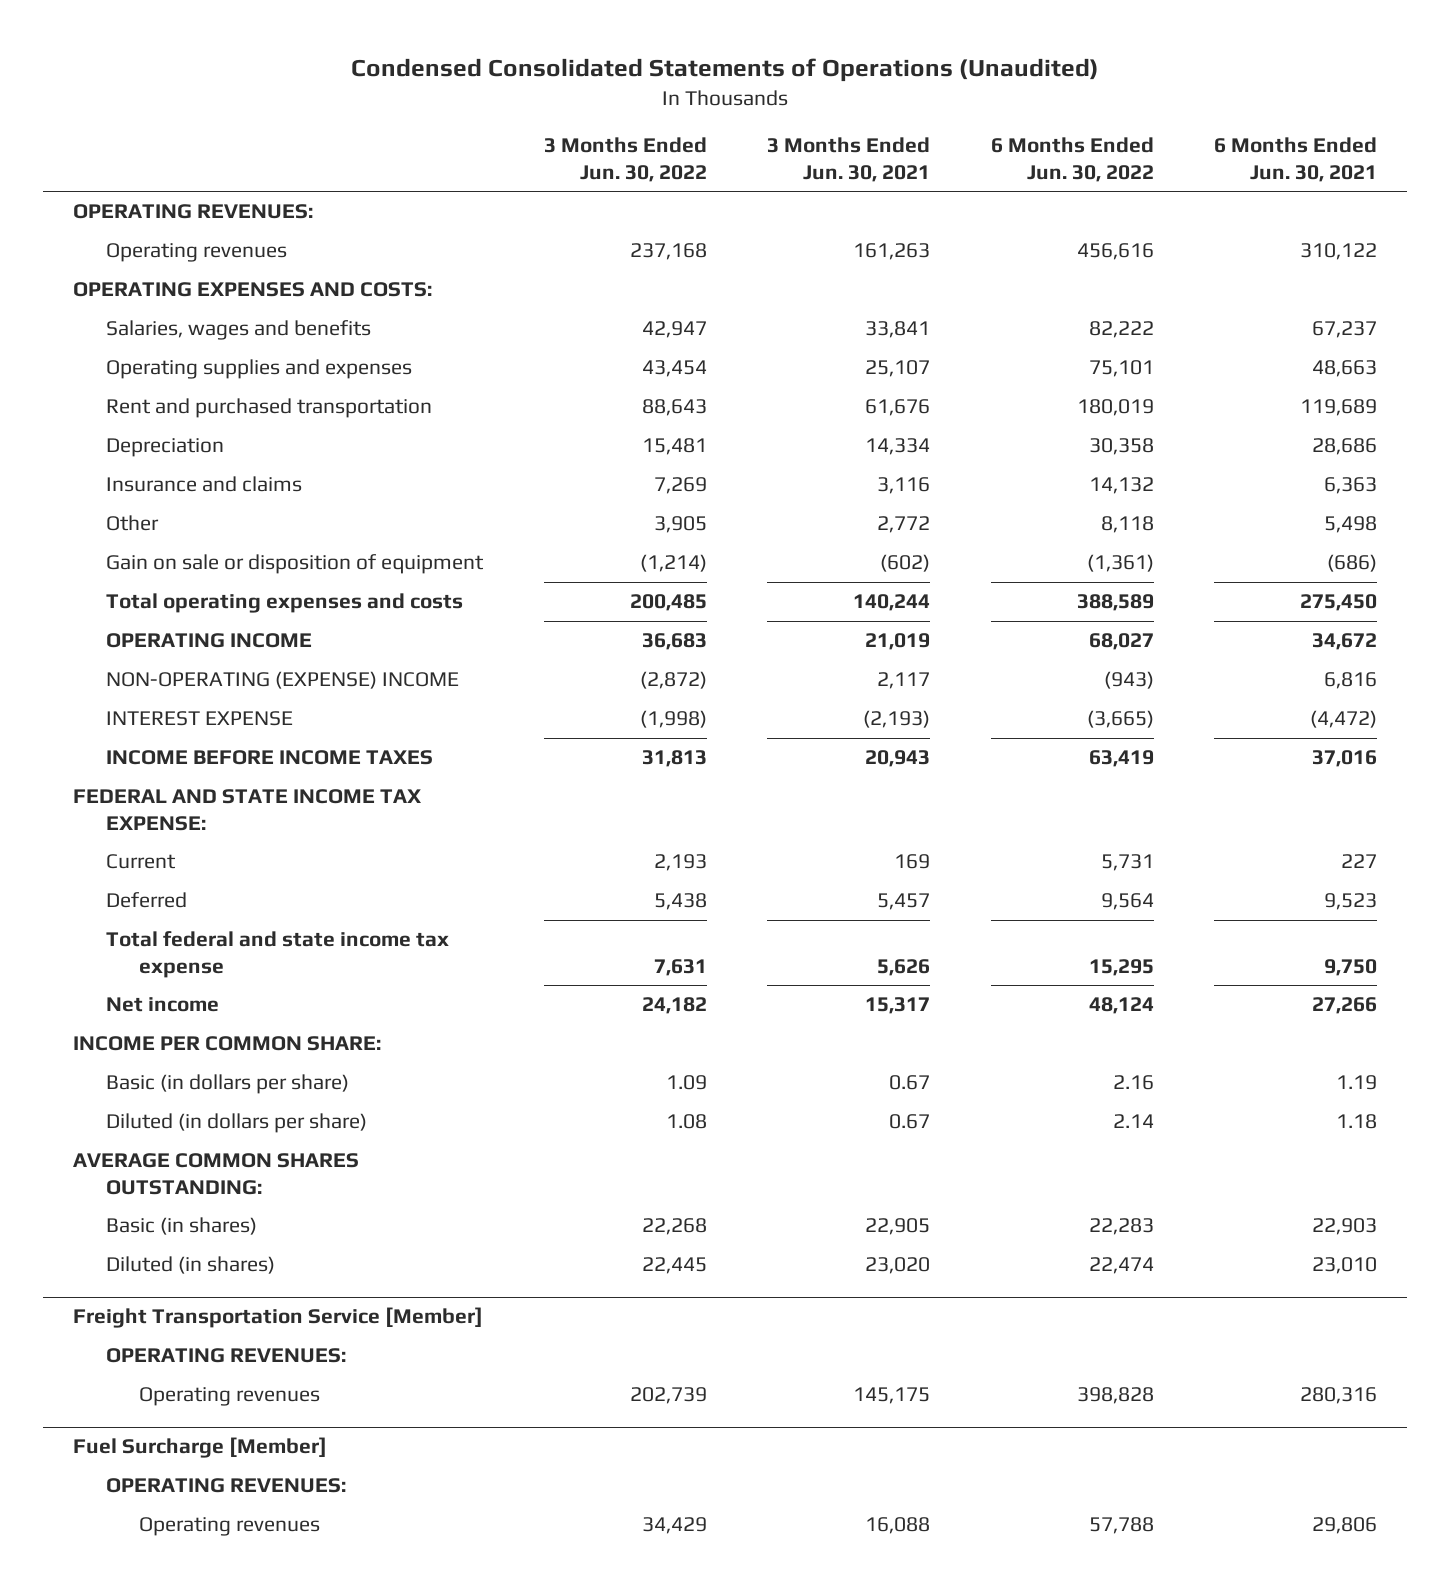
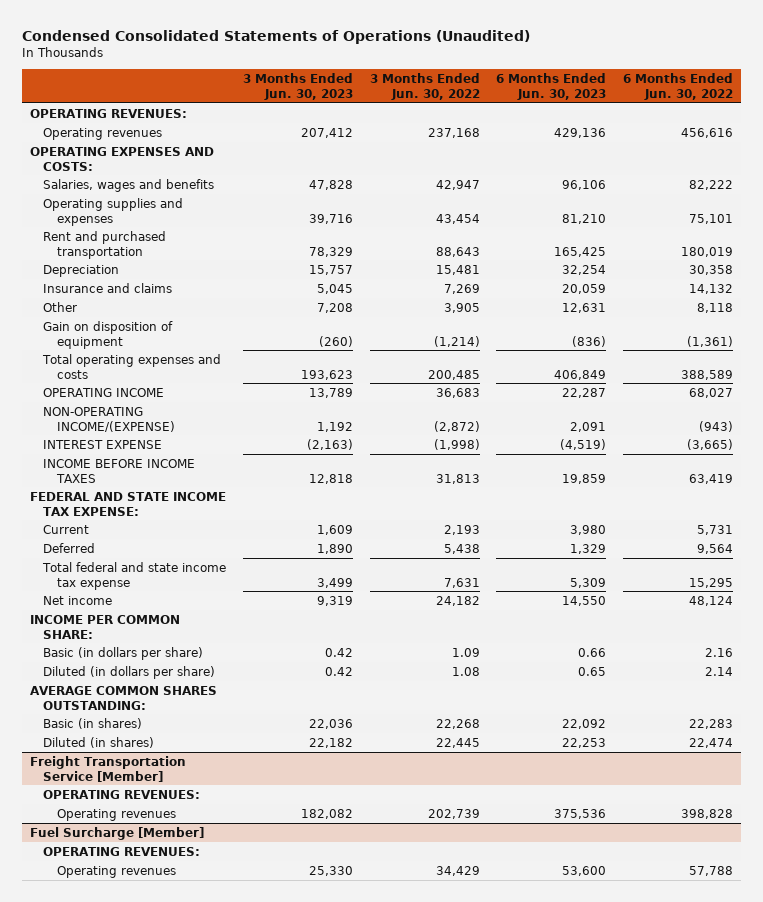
- | 3 Months Ended Jun. 30, 2022 | 3 Months Ended Jun. 30, 2021 | 6 Months Ended Jun. 30, 2022 | 6 Months Ended Jun. 30, 2021
+ | 3 Months Ended Jun. 30, 2023 | 3 Months Ended Jun. 30, 2022 | 6 Months Ended Jun. 30, 2023 | 6 Months Ended Jun. 30, 2022
- Gain on sale or disposition of equipment | (1,214) | (602) | (1,361) | (686)
+ Gain on disposition of equipment | (260) | (1,214) | (836) | (1,361)
- NON-OPERATING (EXPENSE) INCOME | (2,872) | 2,117 | (943) | 6,816
+ NON-OPERATING INCOME/(EXPENSE) | 1,192 | (2,872) | 2,091 | (943)

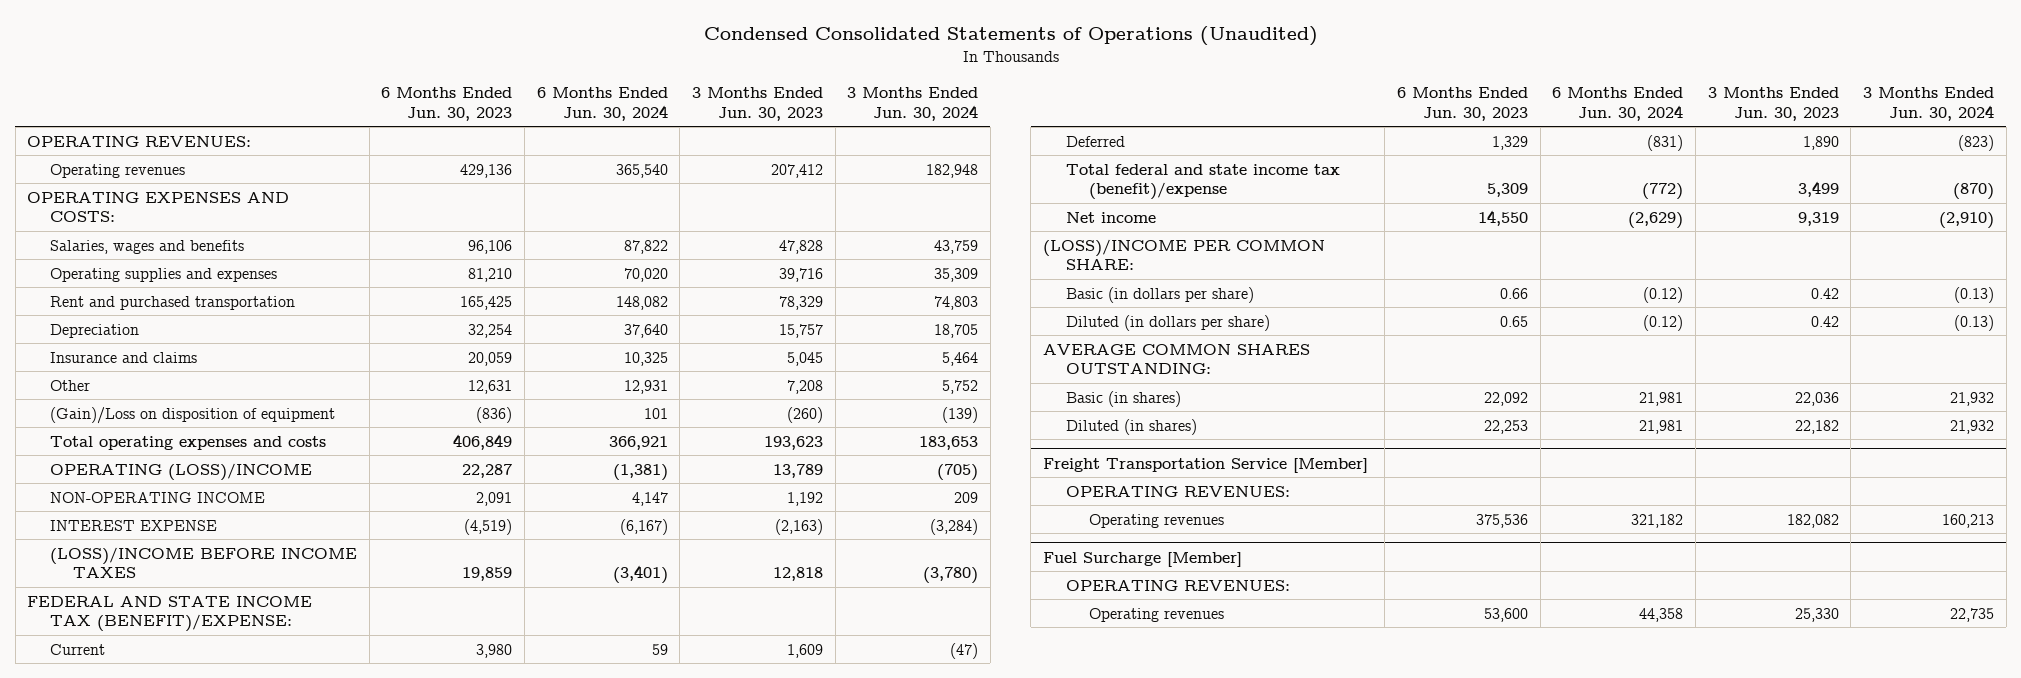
- | 3 Months Ended Jun. 30, 2023 | 3 Months Ended Jun. 30, 2022 | 6 Months Ended Jun. 30, 2023 | 6 Months Ended Jun. 30, 2022
+ | 6 Months Ended Jun. 30, 2023 | 6 Months Ended Jun. 30, 2024 | 3 Months Ended Jun. 30, 2023 | 3 Months Ended Jun. 30, 2024
- Gain on disposition of equipment | (260) | (1,214) | (836) | (1,361)
+ (Gain)/Loss on disposition of equipment | (836) | 101 | (260) | (139)
- OPERATING INCOME | 13,789 | 36,683 | 22,287 | 68,027
- NON-OPERATING INCOME/(EXPENSE) | 1,192 | (2,872) | 2,091 | (943)
+ OPERATING (LOSS)/INCOME | 22,287 | (1,381) | 13,789 | (705)
+ NON-OPERATING INCOME | 2,091 | 4,147 | 1,192 | 209
- INCOME BEFORE INCOME TAXES | 12,818 | 31,813 | 19,859 | 63,419
- FEDERAL AND STATE INCOME TAX EXPENSE:
+ (LOSS)/INCOME BEFORE INCOME TAXES | 19,859 | (3,401) | 12,818 | (3,780)
+ FEDERAL AND STATE INCOME TAX (BENEFIT)/EXPENSE:
- Total federal and state income tax expense | 3,499 | 7,631 | 5,309 | 15,295
+ Total federal and state income tax (benefit)/expense | 5,309 | (772) | 3,499 | (870)
- INCOME PER COMMON SHARE:
+ (LOSS)/INCOME PER COMMON SHARE:

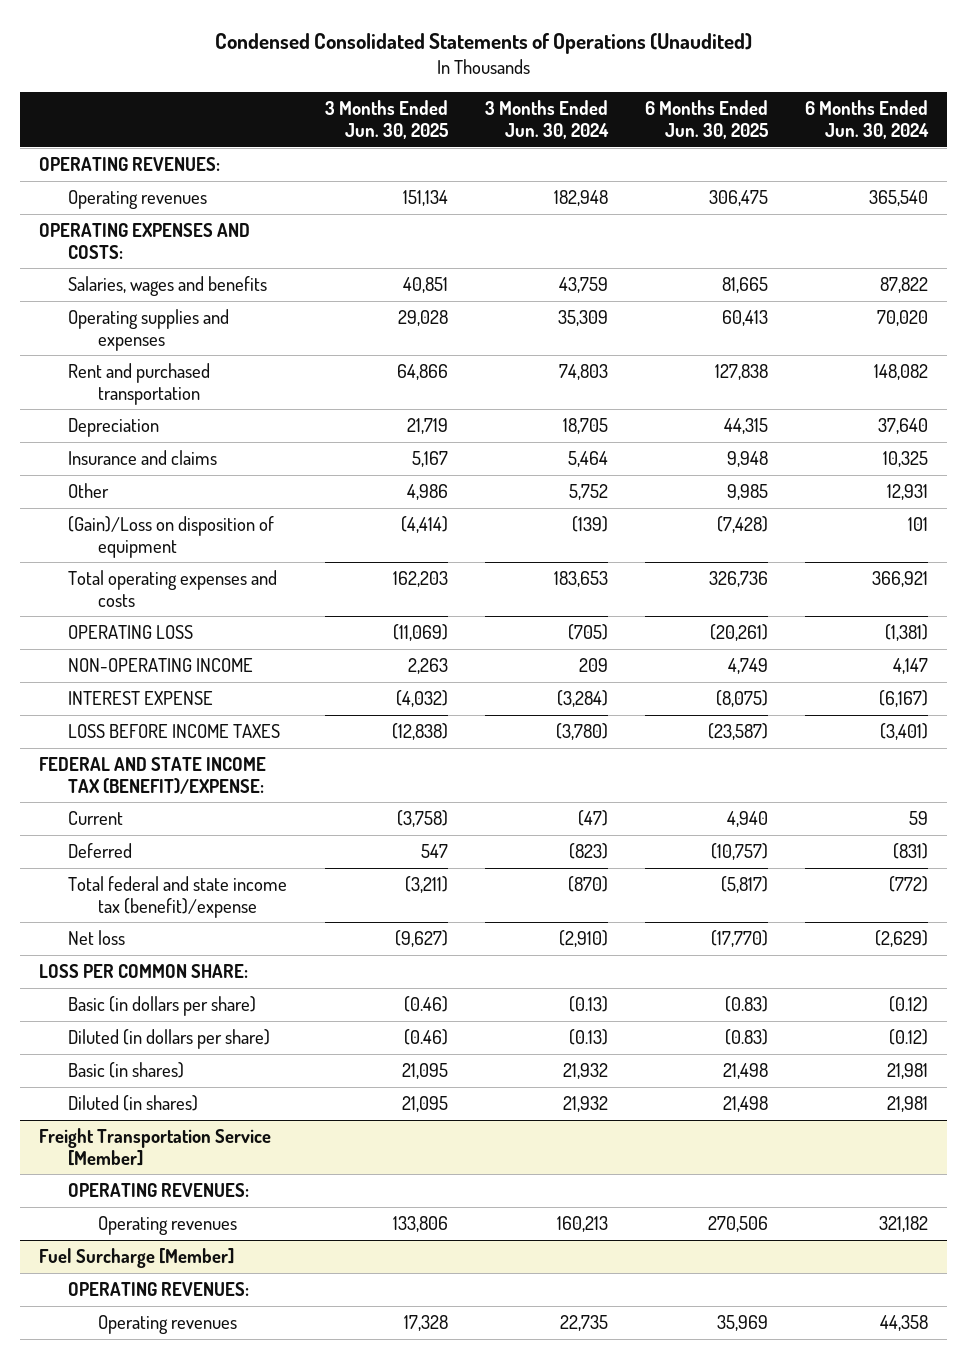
- | 6 Months Ended Jun. 30, 2023 | 6 Months Ended Jun. 30, 2024 | 3 Months Ended Jun. 30, 2023 | 3 Months Ended Jun. 30, 2024
+ | 3 Months Ended Jun. 30, 2025 | 3 Months Ended Jun. 30, 2024 | 6 Months Ended Jun. 30, 2025 | 6 Months Ended Jun. 30, 2024
- OPERATING (LOSS)/INCOME | 22,287 | (1,381) | 13,789 | (705)
+ OPERATING LOSS | (11,069) | (705) | (20,261) | (1,381)
- (LOSS)/INCOME BEFORE INCOME TAXES | 19,859 | (3,401) | 12,818 | (3,780)
+ LOSS BEFORE INCOME TAXES | (12,838) | (3,780) | (23,587) | (3,401)
- Net income | 14,550 | (2,629) | 9,319 | (2,910)
- (LOSS)/INCOME PER COMMON SHARE:
+ Net loss | (9,627) | (2,910) | (17,770) | (2,629)
+ LOSS PER COMMON SHARE:
- AVERAGE COMMON SHARES OUTSTANDING:

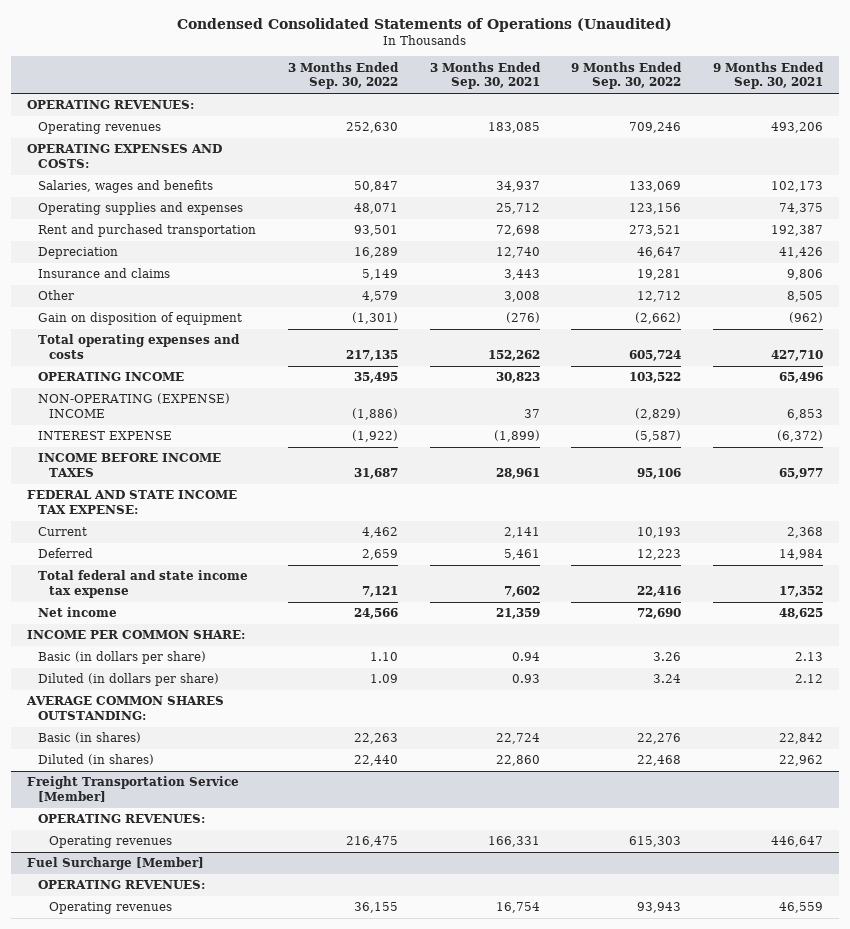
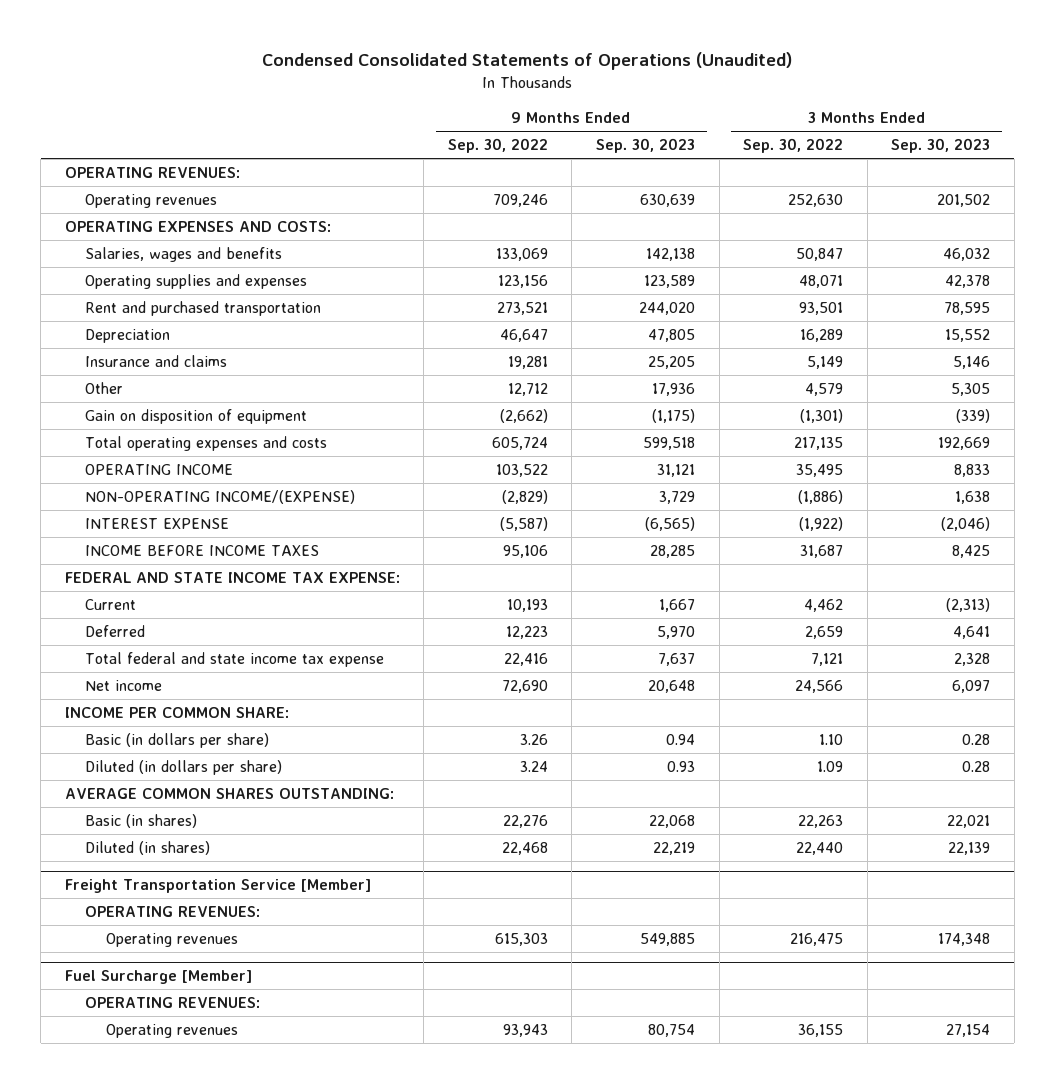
- | 3 Months Ended Sep. 30, 2022 | 3 Months Ended Sep. 30, 2021 | 9 Months Ended Sep. 30, 2022 | 9 Months Ended Sep. 30, 2021
+ | 9 Months Ended Sep. 30, 2022 | 9 Months Ended Sep. 30, 2023 | 3 Months Ended Sep. 30, 2022 | 3 Months Ended Sep. 30, 2023
- NON-OPERATING (EXPENSE) INCOME | (1,886) | 37 | (2,829) | 6,853
+ NON-OPERATING INCOME/(EXPENSE) | (2,829) | 3,729 | (1,886) | 1,638

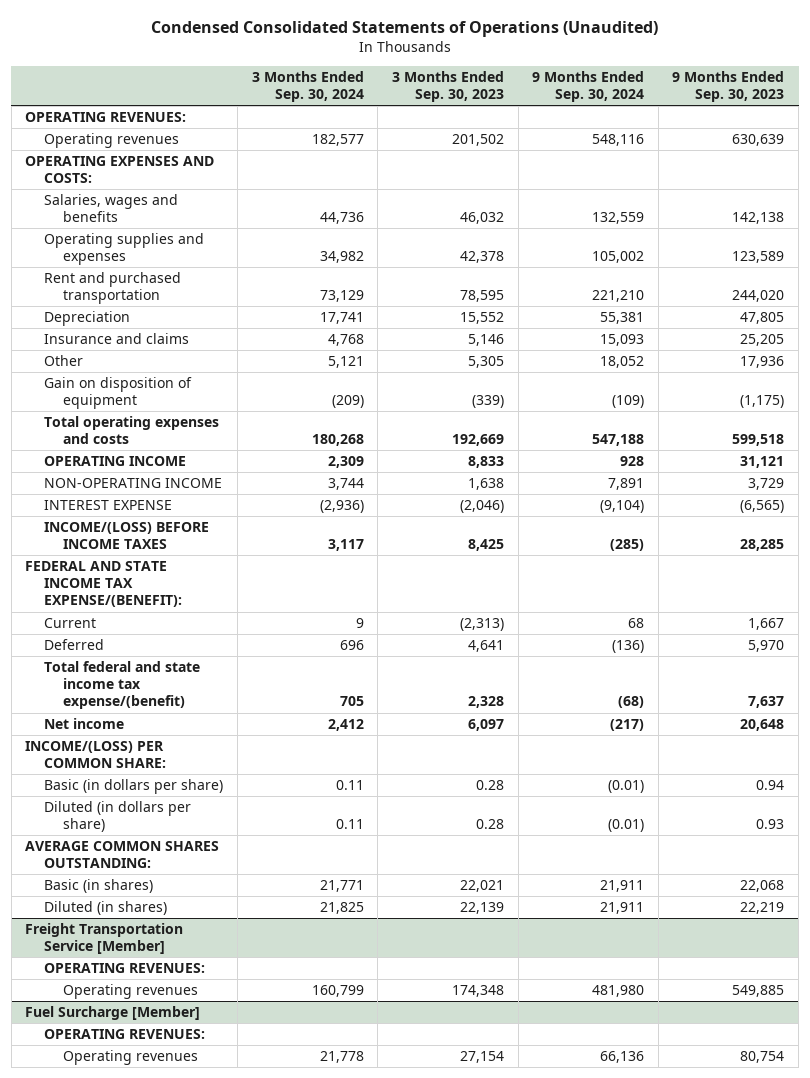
- | 9 Months Ended Sep. 30, 2022 | 9 Months Ended Sep. 30, 2023 | 3 Months Ended Sep. 30, 2022 | 3 Months Ended Sep. 30, 2023
+ | 3 Months Ended Sep. 30, 2024 | 3 Months Ended Sep. 30, 2023 | 9 Months Ended Sep. 30, 2024 | 9 Months Ended Sep. 30, 2023
- NON-OPERATING INCOME/(EXPENSE) | (2,829) | 3,729 | (1,886) | 1,638
+ NON-OPERATING INCOME | 3,744 | 1,638 | 7,891 | 3,729
- INCOME BEFORE INCOME TAXES | 95,106 | 28,285 | 31,687 | 8,425
- FEDERAL AND STATE INCOME TAX EXPENSE:
+ INCOME/(LOSS) BEFORE INCOME TAXES | 3,117 | 8,425 | (285) | 28,285
+ FEDERAL AND STATE INCOME TAX EXPENSE/(BENEFIT):
- Total federal and state income tax expense | 22,416 | 7,637 | 7,121 | 2,328
+ Total federal and state income tax expense/(benefit) | 705 | 2,328 | (68) | 7,637
- INCOME PER COMMON SHARE:
+ INCOME/(LOSS) PER COMMON SHARE:

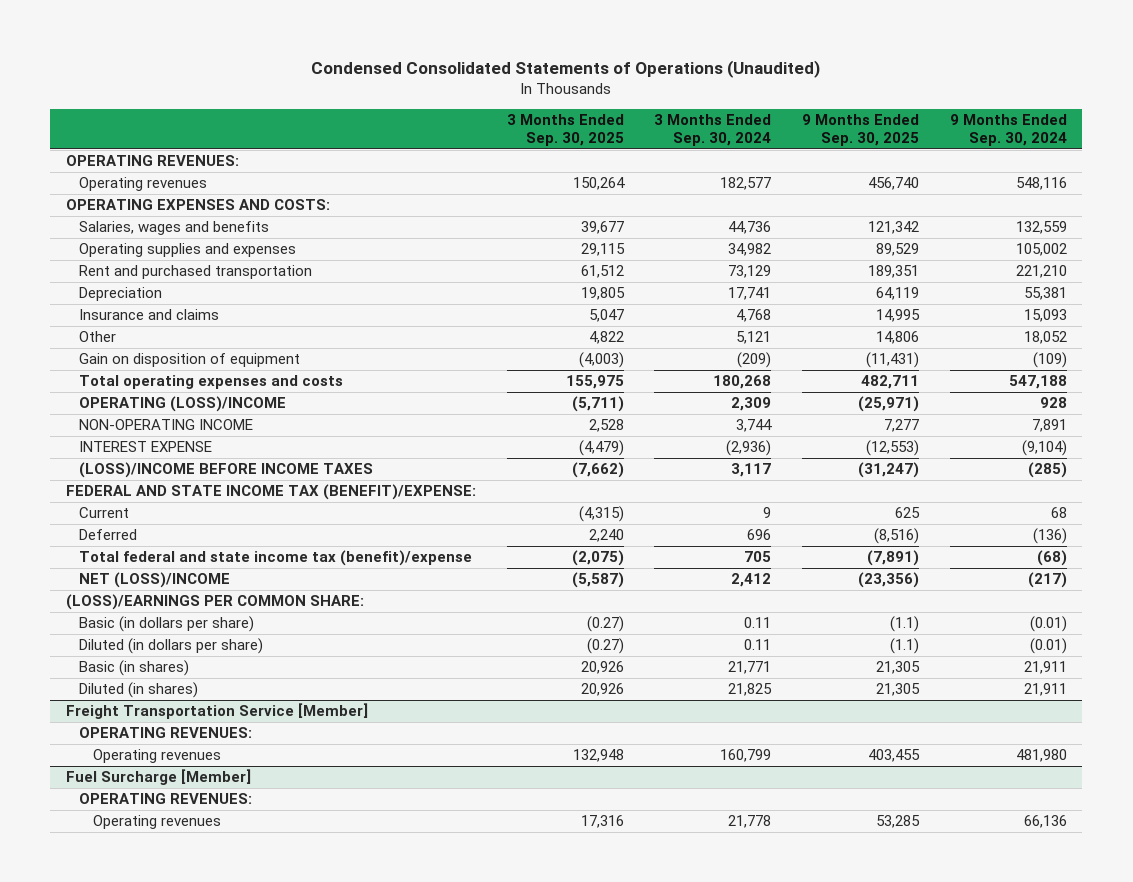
- | 3 Months Ended Sep. 30, 2024 | 3 Months Ended Sep. 30, 2023 | 9 Months Ended Sep. 30, 2024 | 9 Months Ended Sep. 30, 2023
+ | 3 Months Ended Sep. 30, 2025 | 3 Months Ended Sep. 30, 2024 | 9 Months Ended Sep. 30, 2025 | 9 Months Ended Sep. 30, 2024
- OPERATING INCOME | 2,309 | 8,833 | 928 | 31,121
+ OPERATING (LOSS)/INCOME | (5,711) | 2,309 | (25,971) | 928
- INCOME/(LOSS) BEFORE INCOME TAXES | 3,117 | 8,425 | (285) | 28,285
- FEDERAL AND STATE INCOME TAX EXPENSE/(BENEFIT):
+ (LOSS)/INCOME BEFORE INCOME TAXES | (7,662) | 3,117 | (31,247) | (285)
+ FEDERAL AND STATE INCOME TAX (BENEFIT)/EXPENSE:
- Total federal and state income tax expense/(benefit) | 705 | 2,328 | (68) | 7,637
- Net income | 2,412 | 6,097 | (217) | 20,648
- INCOME/(LOSS) PER COMMON SHARE:
+ Total federal and state income tax (benefit)/expense | (2,075) | 705 | (7,891) | (68)
+ NET (LOSS)/INCOME | (5,587) | 2,412 | (23,356) | (217)
+ (LOSS)/EARNINGS PER COMMON SHARE:
- AVERAGE COMMON SHARES OUTSTANDING:

